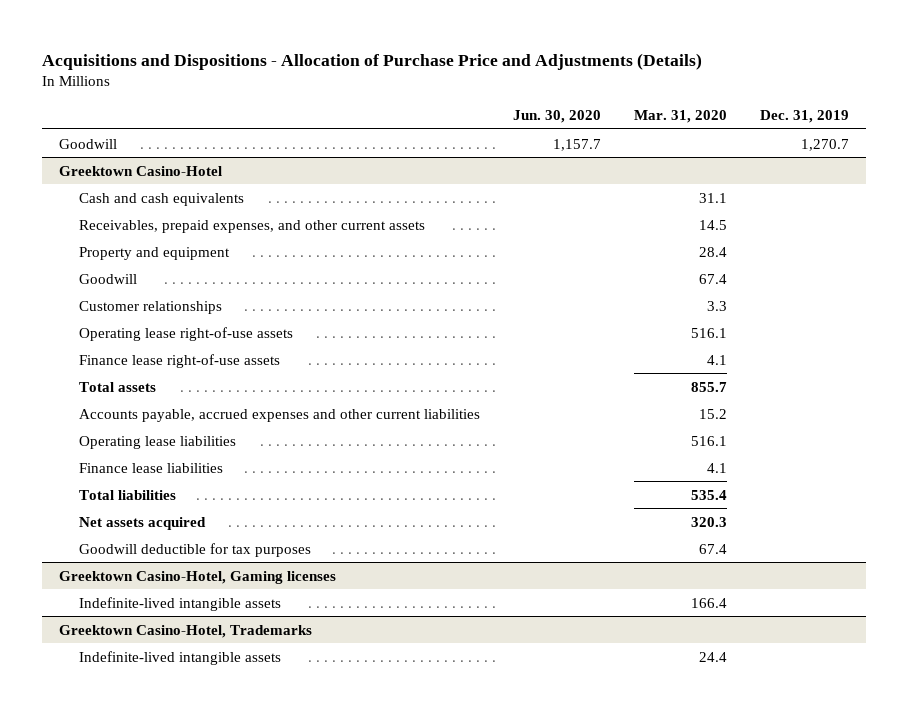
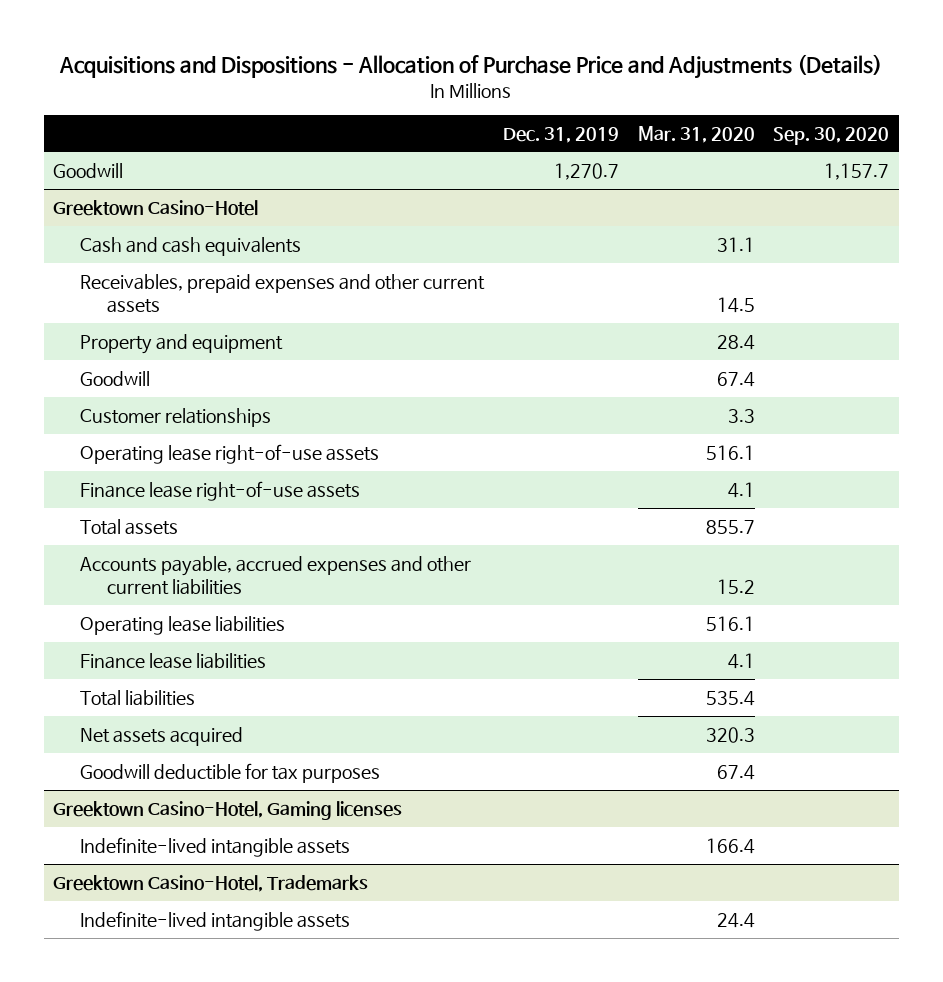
- | Jun. 30, 2020 | Mar. 31, 2020 | Dec. 31, 2019
+ | Dec. 31, 2019 | Mar. 31, 2020 | Sep. 30, 2020
@ Greektown Casino-Hotel
- Receivables, prepaid expenses, and other current assets | | 14.5 |
+ Receivables, prepaid expenses and other current assets | | 14.5 |

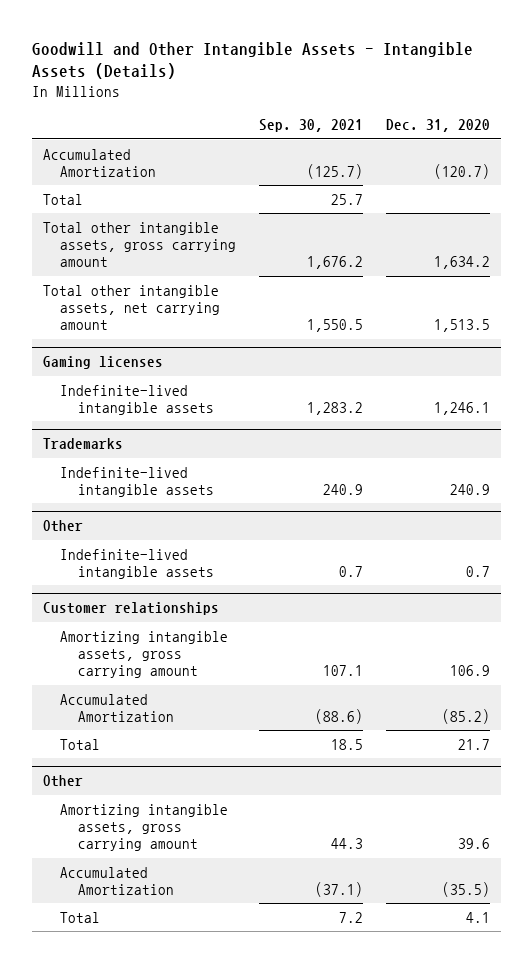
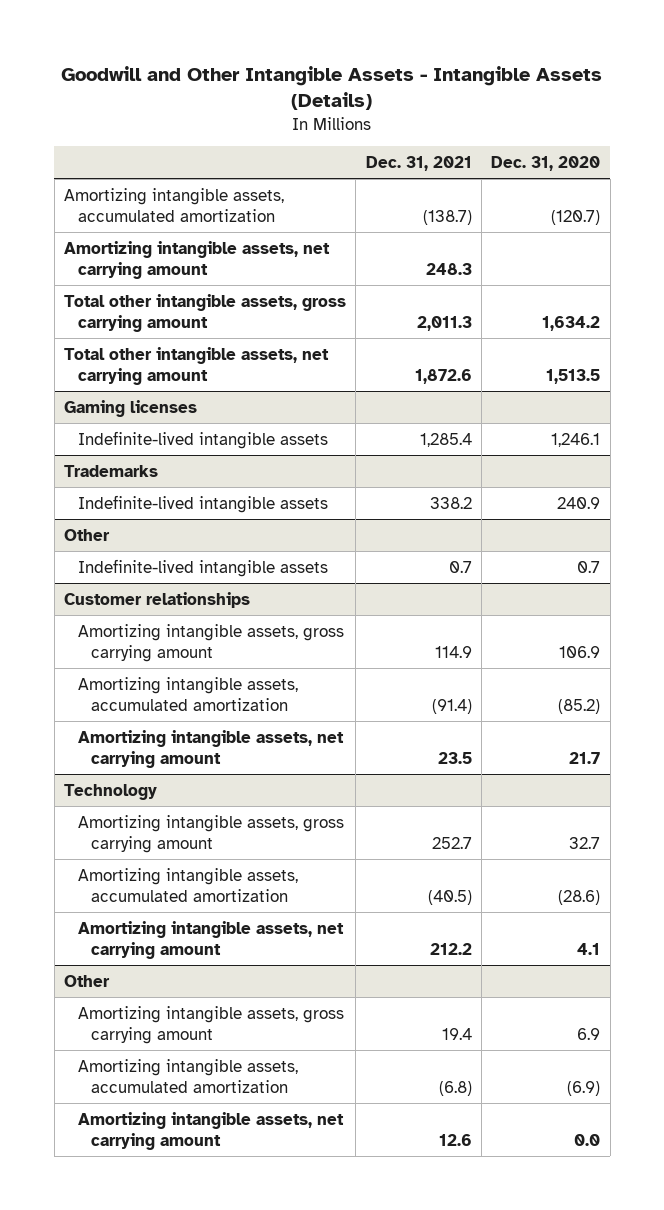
- | Sep. 30, 2021 | Dec. 31, 2020
+ | Dec. 31, 2021 | Dec. 31, 2020
- Accumulated Amortization | (125.7) | (120.7)
- Total | 25.7 |
+ Amortizing intangible assets, accumulated amortization | (138.7) | (120.7)
+ Amortizing intangible assets, net carrying amount | 248.3 |
@ Customer relationships
- Accumulated Amortization | (88.6) | (85.2)
- Total | 18.5 | 21.7
+ Amortizing intangible assets, accumulated amortization | (91.4) | (85.2)
+ Amortizing intangible assets, net carrying amount | 23.5 | 21.7
+ Technology
+ Amortizing intangible assets, gross carrying amount | 252.7 | 32.7
+ Amortizing intangible assets, accumulated amortization | (40.5) | (28.6)
+ Amortizing intangible assets, net carrying amount | 212.2 | 4.1
@ Other
- Amortizing intangible assets, gross carrying amount | 44.3 | 39.6
- Accumulated Amortization | (37.1) | (35.5)
- Total | 7.2 | 4.1
+ Amortizing intangible assets, gross carrying amount | 19.4 | 6.9
+ Amortizing intangible assets, accumulated amortization | (6.8) | (6.9)
+ Amortizing intangible assets, net carrying amount | 12.6 | 0.0

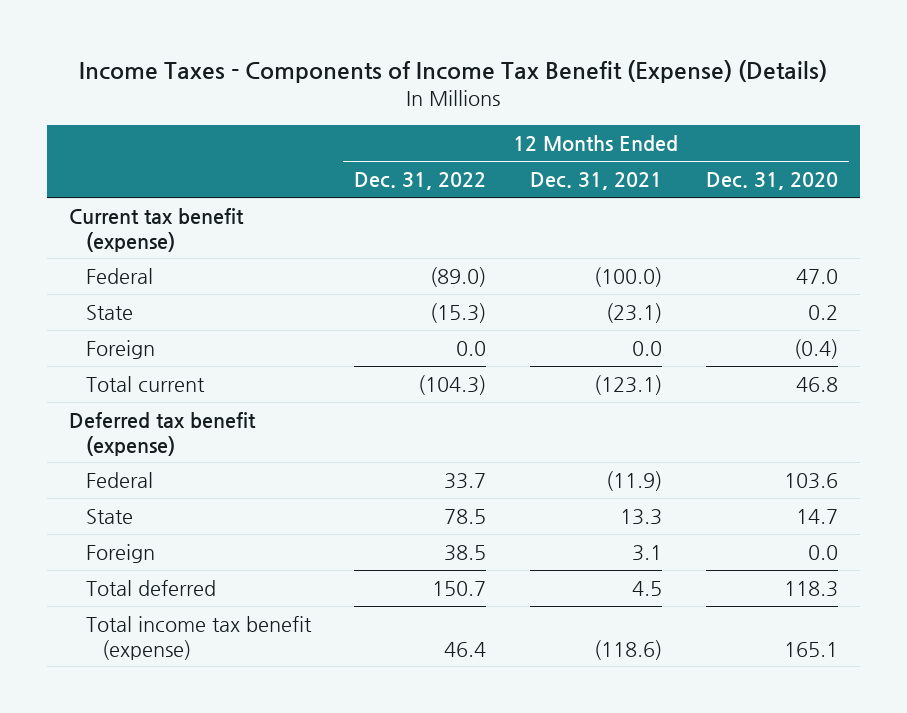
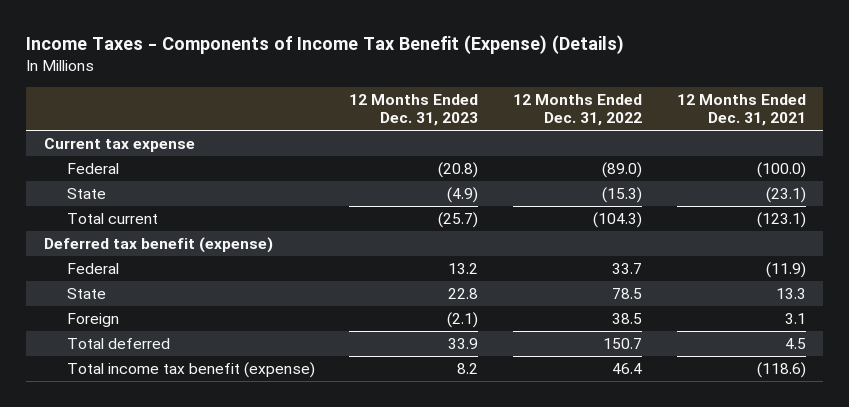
- | 12 Months Ended Dec. 31, 2022 | 12 Months Ended Dec. 31, 2021 | 12 Months Ended Dec. 31, 2020
+ | 12 Months Ended Dec. 31, 2023 | 12 Months Ended Dec. 31, 2022 | 12 Months Ended Dec. 31, 2021
- Current tax benefit (expense)
+ Current tax expense
- Foreign | 0.0 | 0.0 | (0.4)

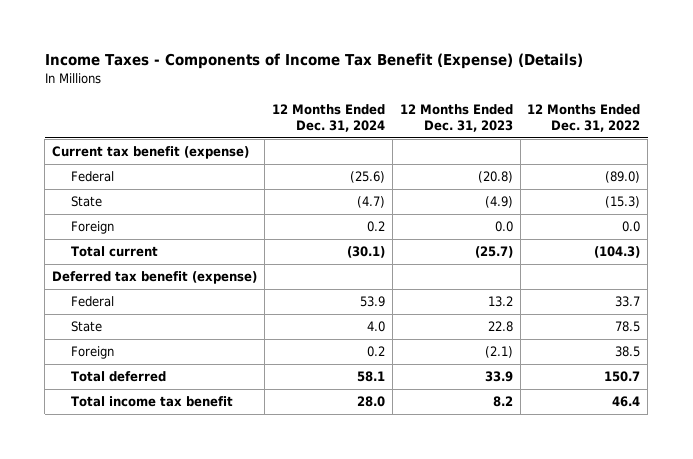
- | 12 Months Ended Dec. 31, 2023 | 12 Months Ended Dec. 31, 2022 | 12 Months Ended Dec. 31, 2021
+ | 12 Months Ended Dec. 31, 2024 | 12 Months Ended Dec. 31, 2023 | 12 Months Ended Dec. 31, 2022
- Current tax expense
+ Current tax benefit (expense)
+ Foreign | 0.2 | 0.0 | 0.0
- Total income tax benefit (expense) | 8.2 | 46.4 | (118.6)
+ Total income tax benefit | 28.0 | 8.2 | 46.4

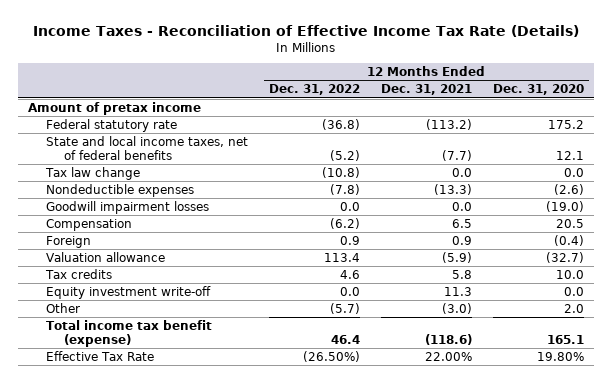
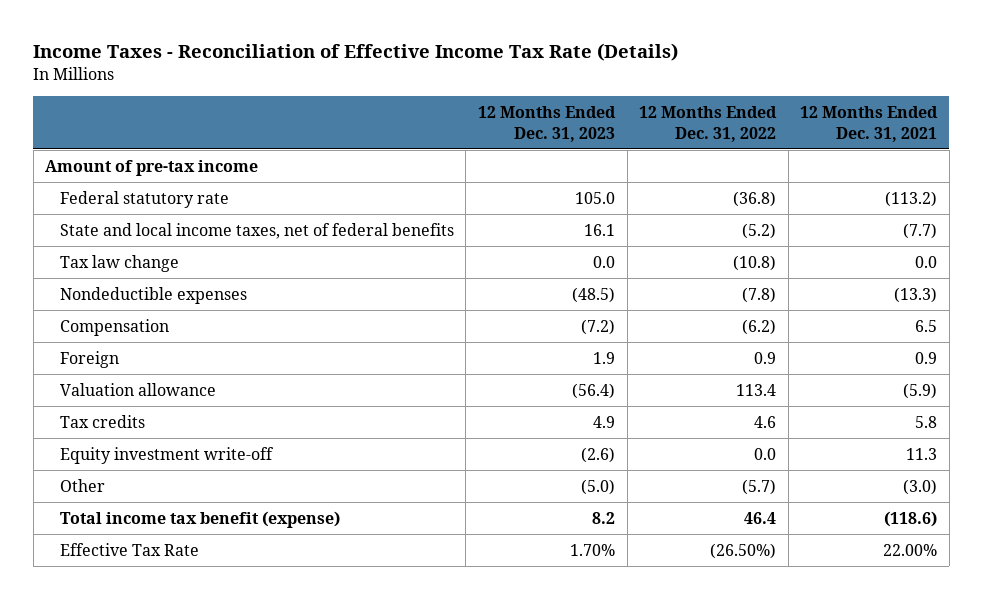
- | 12 Months Ended Dec. 31, 2022 | 12 Months Ended Dec. 31, 2021 | 12 Months Ended Dec. 31, 2020
+ | 12 Months Ended Dec. 31, 2023 | 12 Months Ended Dec. 31, 2022 | 12 Months Ended Dec. 31, 2021
- Amount of pretax income
+ Amount of pre-tax income
- Goodwill impairment losses | 0.0 | 0.0 | (19.0)

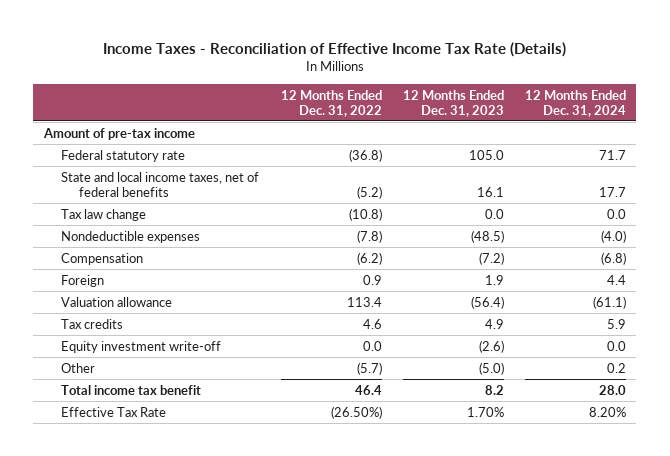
- | 12 Months Ended Dec. 31, 2023 | 12 Months Ended Dec. 31, 2022 | 12 Months Ended Dec. 31, 2021
+ | 12 Months Ended Dec. 31, 2022 | 12 Months Ended Dec. 31, 2023 | 12 Months Ended Dec. 31, 2024
- Total income tax benefit (expense) | 8.2 | 46.4 | (118.6)
+ Total income tax benefit | 46.4 | 8.2 | 28.0

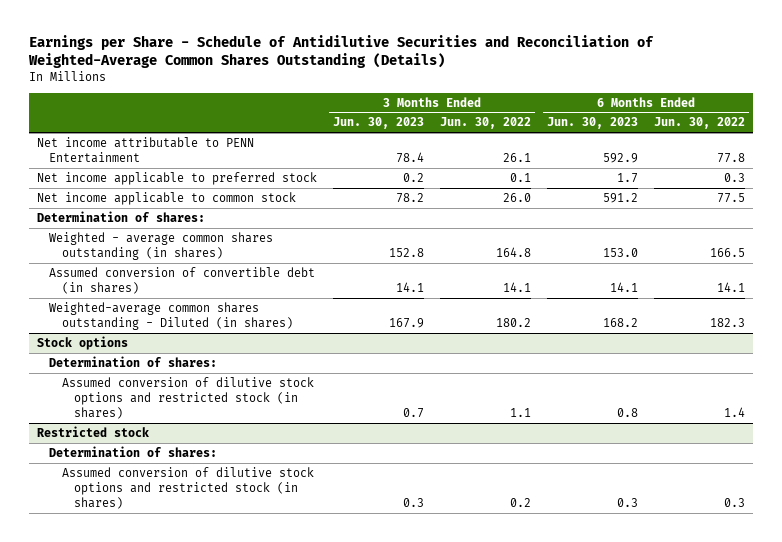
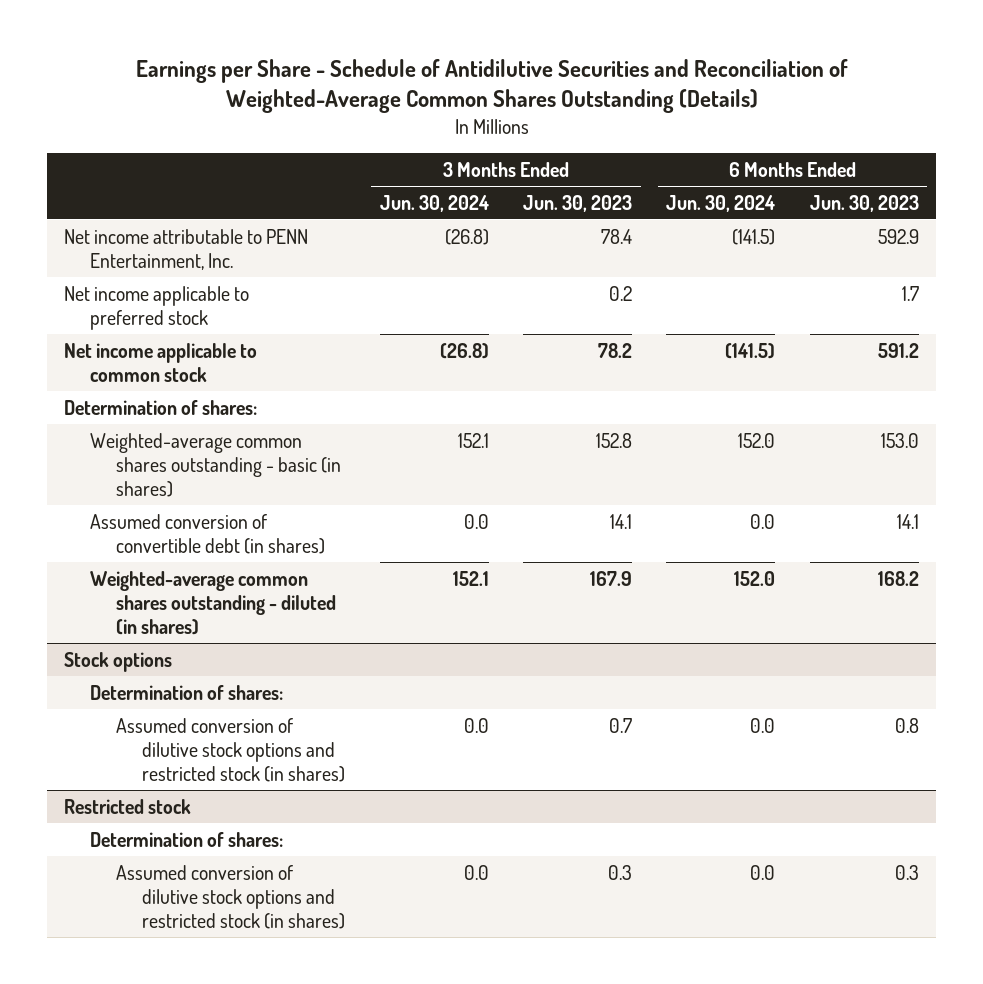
- | 3 Months Ended Jun. 30, 2023 | 3 Months Ended Jun. 30, 2022 | 6 Months Ended Jun. 30, 2023 | 6 Months Ended Jun. 30, 2022
+ | 3 Months Ended Jun. 30, 2024 | 3 Months Ended Jun. 30, 2023 | 6 Months Ended Jun. 30, 2024 | 6 Months Ended Jun. 30, 2023
- Net income attributable to PENN Entertainment | 78.4 | 26.1 | 592.9 | 77.8
+ Net income attributable to PENN Entertainment, Inc. | (26.8) | 78.4 | (141.5) | 592.9
- Weighted - average common shares outstanding (in shares) | 152.8 | 164.8 | 153.0 | 166.5
+ Weighted-average common shares outstanding - basic (in shares) | 152.1 | 152.8 | 152.0 | 153.0
- Weighted-average common shares outstanding - Diluted (in shares) | 167.9 | 180.2 | 168.2 | 182.3
+ Weighted-average common shares outstanding - diluted (in shares) | 152.1 | 167.9 | 152.0 | 168.2

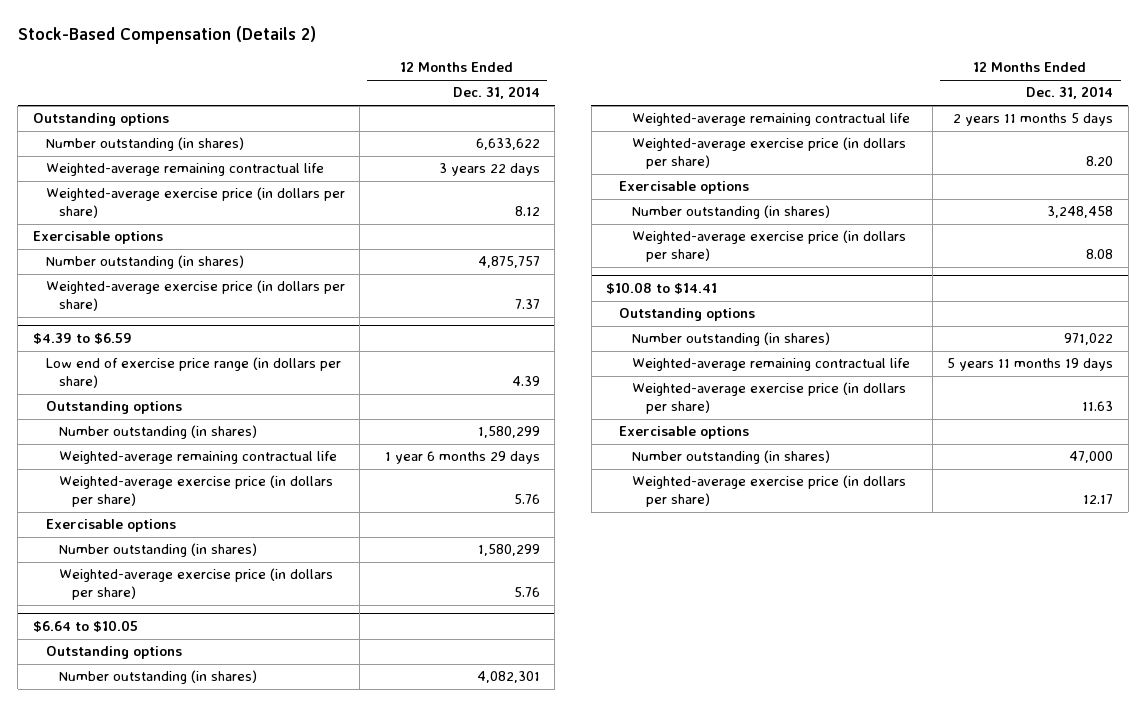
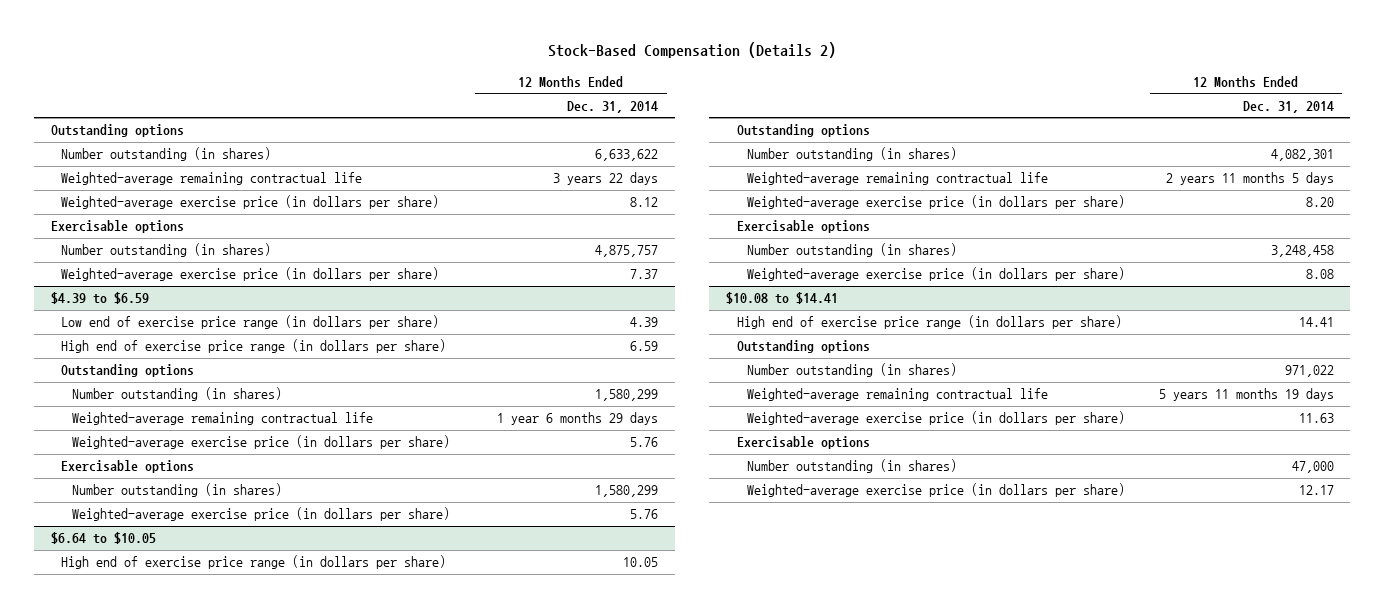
@ $4.39 to $6.59
+ High end of exercise price range (in dollars per share) | 6.59
@ $6.64 to $10.05
+ High end of exercise price range (in dollars per share) | 10.05
@ $10.08 to $14.41
+ High end of exercise price range (in dollars per share) | 14.41

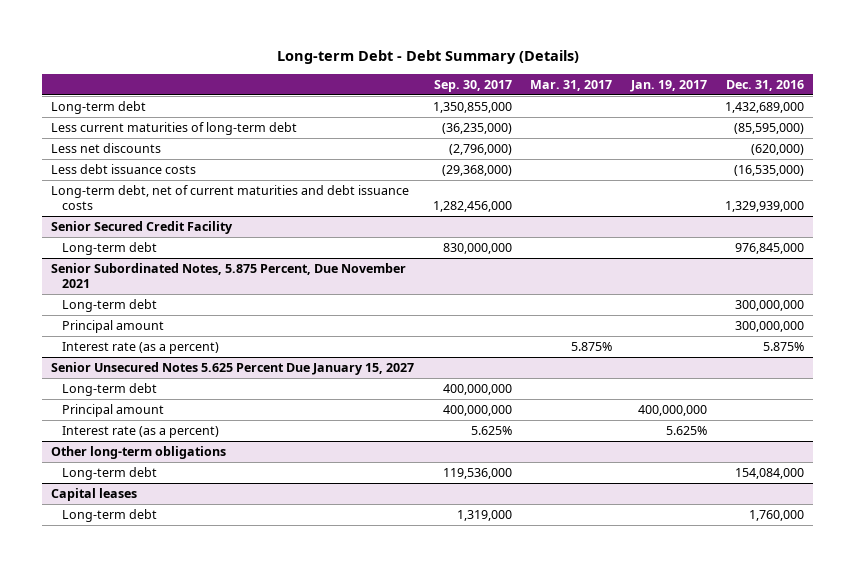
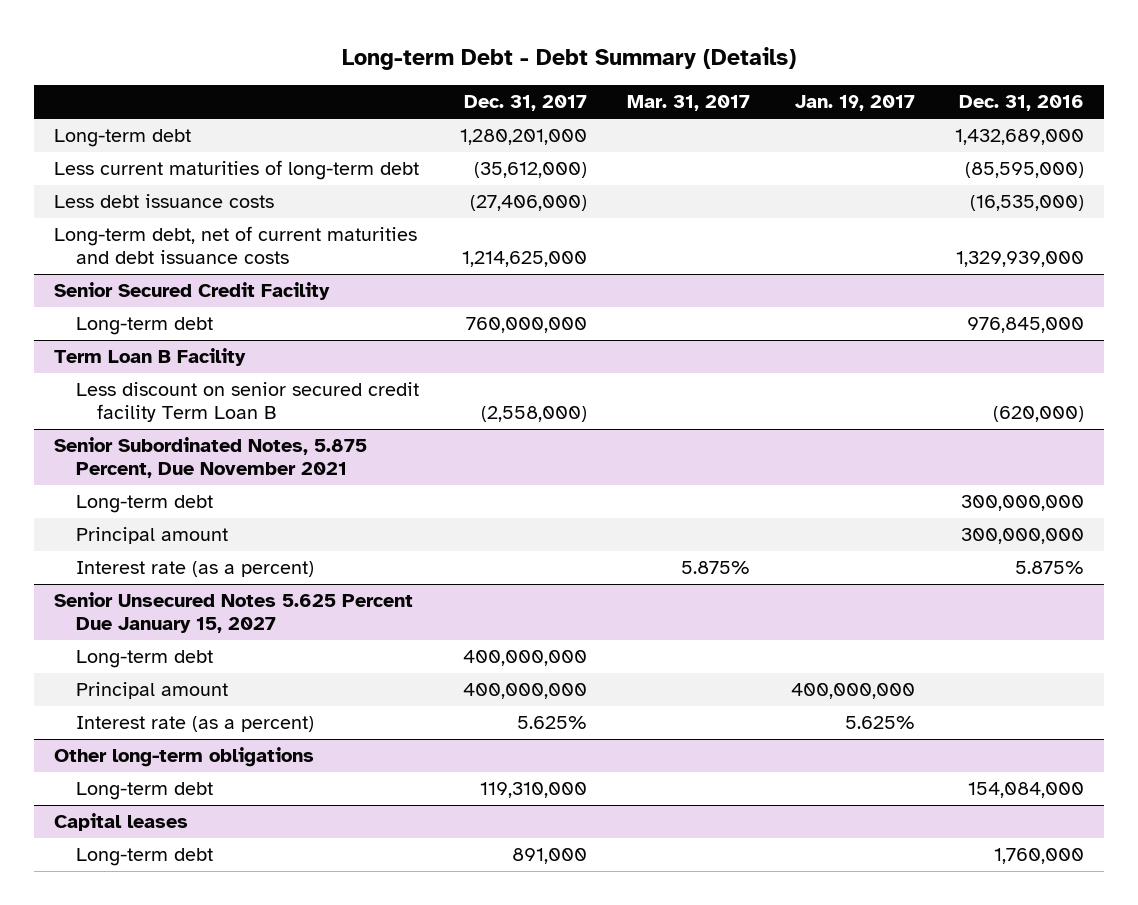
- | Sep. 30, 2017 | Mar. 31, 2017 | Jan. 19, 2017 | Dec. 31, 2016
+ | Dec. 31, 2017 | Mar. 31, 2017 | Jan. 19, 2017 | Dec. 31, 2016
- Less net discounts | (2,796,000) | | | (620,000)
+ Term Loan B Facility
+ Less discount on senior secured credit facility Term Loan B | (2,558,000) | | | (620,000)

